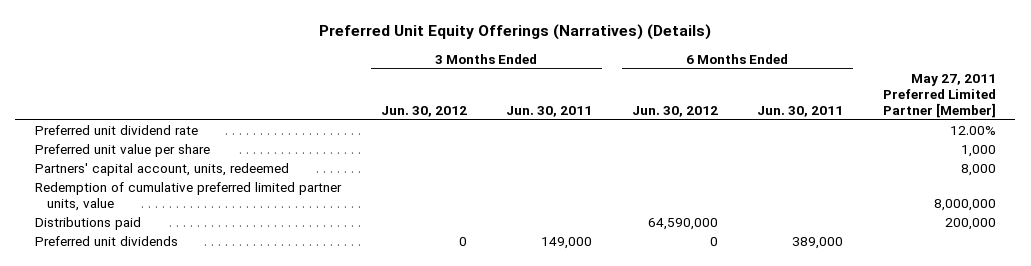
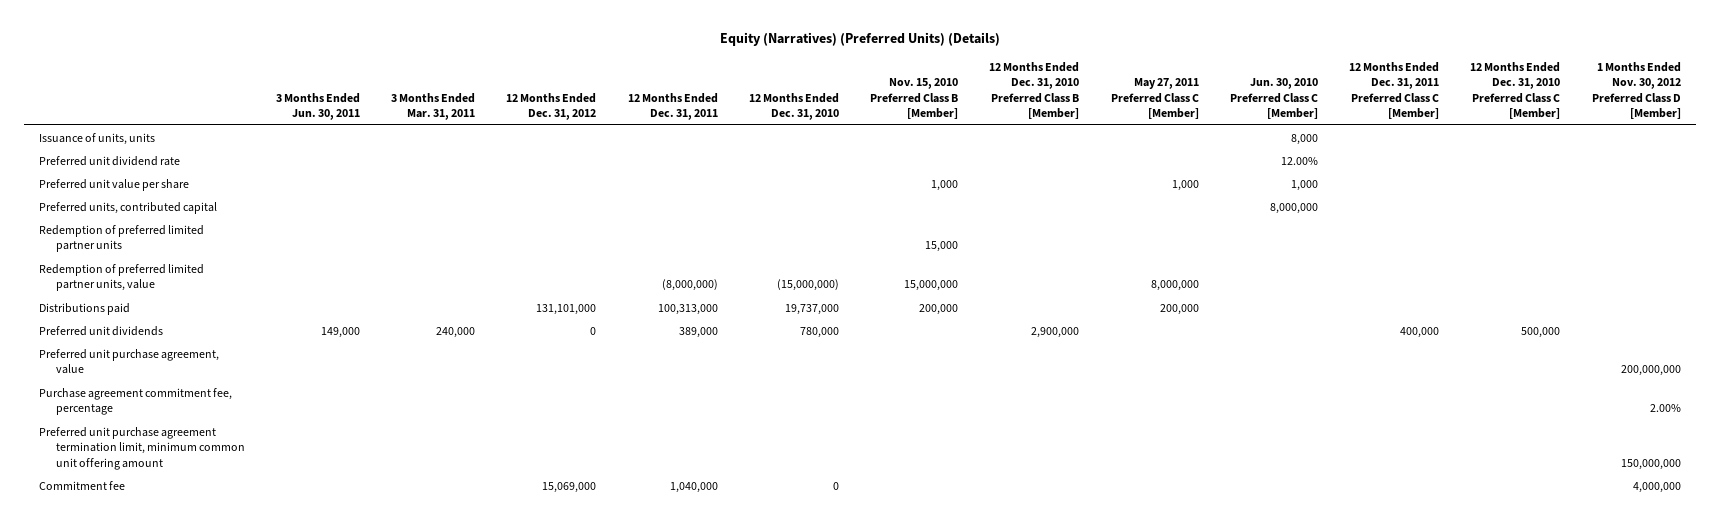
- Preferred Unit Equity Offerings (Narratives) (Details)
+ Equity (Narratives) (Preferred Units) (Details)
- | 3 Months Ended Jun. 30, 2012 | 3 Months Ended Jun. 30, 2011 | 6 Months Ended Jun. 30, 2012 | 6 Months Ended Jun. 30, 2011 | May 27, 2011 Preferred Limited Partner [Member]
+ | 3 Months Ended Jun. 30, 2011 | 3 Months Ended Mar. 31, 2011 | 12 Months Ended Dec. 31, 2012 | 12 Months Ended Dec. 31, 2011 | 12 Months Ended Dec. 31, 2010 | Nov. 15, 2010 Preferred Class B [Member] | 12 Months Ended Dec. 31, 2010 Preferred Class B [Member] | May 27, 2011 Preferred Class C [Member] | Jun. 30, 2010 Preferred Class C [Member] | 12 Months Ended Dec. 31, 2011 Preferred Class C [Member] | 12 Months Ended Dec. 31, 2010 Preferred Class C [Member] | 1 Months Ended Nov. 30, 2012 Preferred Class D [Member]
+ Issuance of units, units | | | | | | | | | 8,000 | | |
- Partners' capital account, units, redeemed | | | | | 8,000
- Redemption of cumulative preferred limited partner units, value | | | | | 8,000,000
+ Preferred units, contributed capital | | | | | | | | | 8,000,000 | | |
+ Redemption of preferred limited partner units | | | | | | 15,000 | | | | | |
+ Redemption of preferred limited partner units, value | | | | (8,000,000) | (15,000,000) | 15,000,000 | | 8,000,000 | | | |
+ Preferred unit purchase agreement, value | | | | | | | | | | | | 200,000,000
+ Purchase agreement commitment fee, percentage | | | | | | | | | | | | 2.00%
+ Preferred unit purchase agreement termination limit, minimum common unit offering amount | | | | | | | | | | | | 150,000,000
+ Commitment fee | | | 15,069,000 | 1,040,000 | 0 | | | | | | | 4,000,000

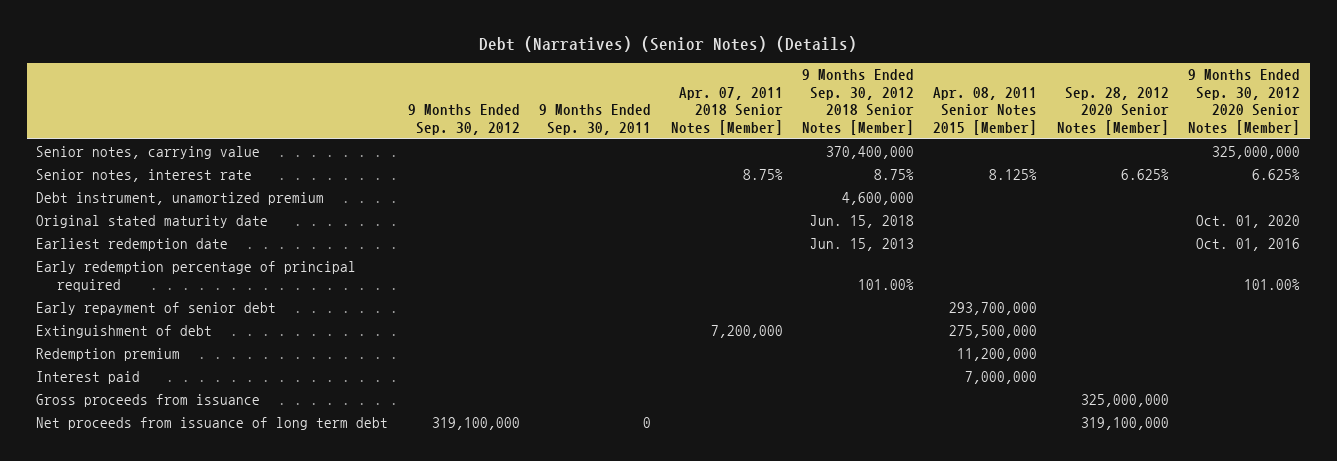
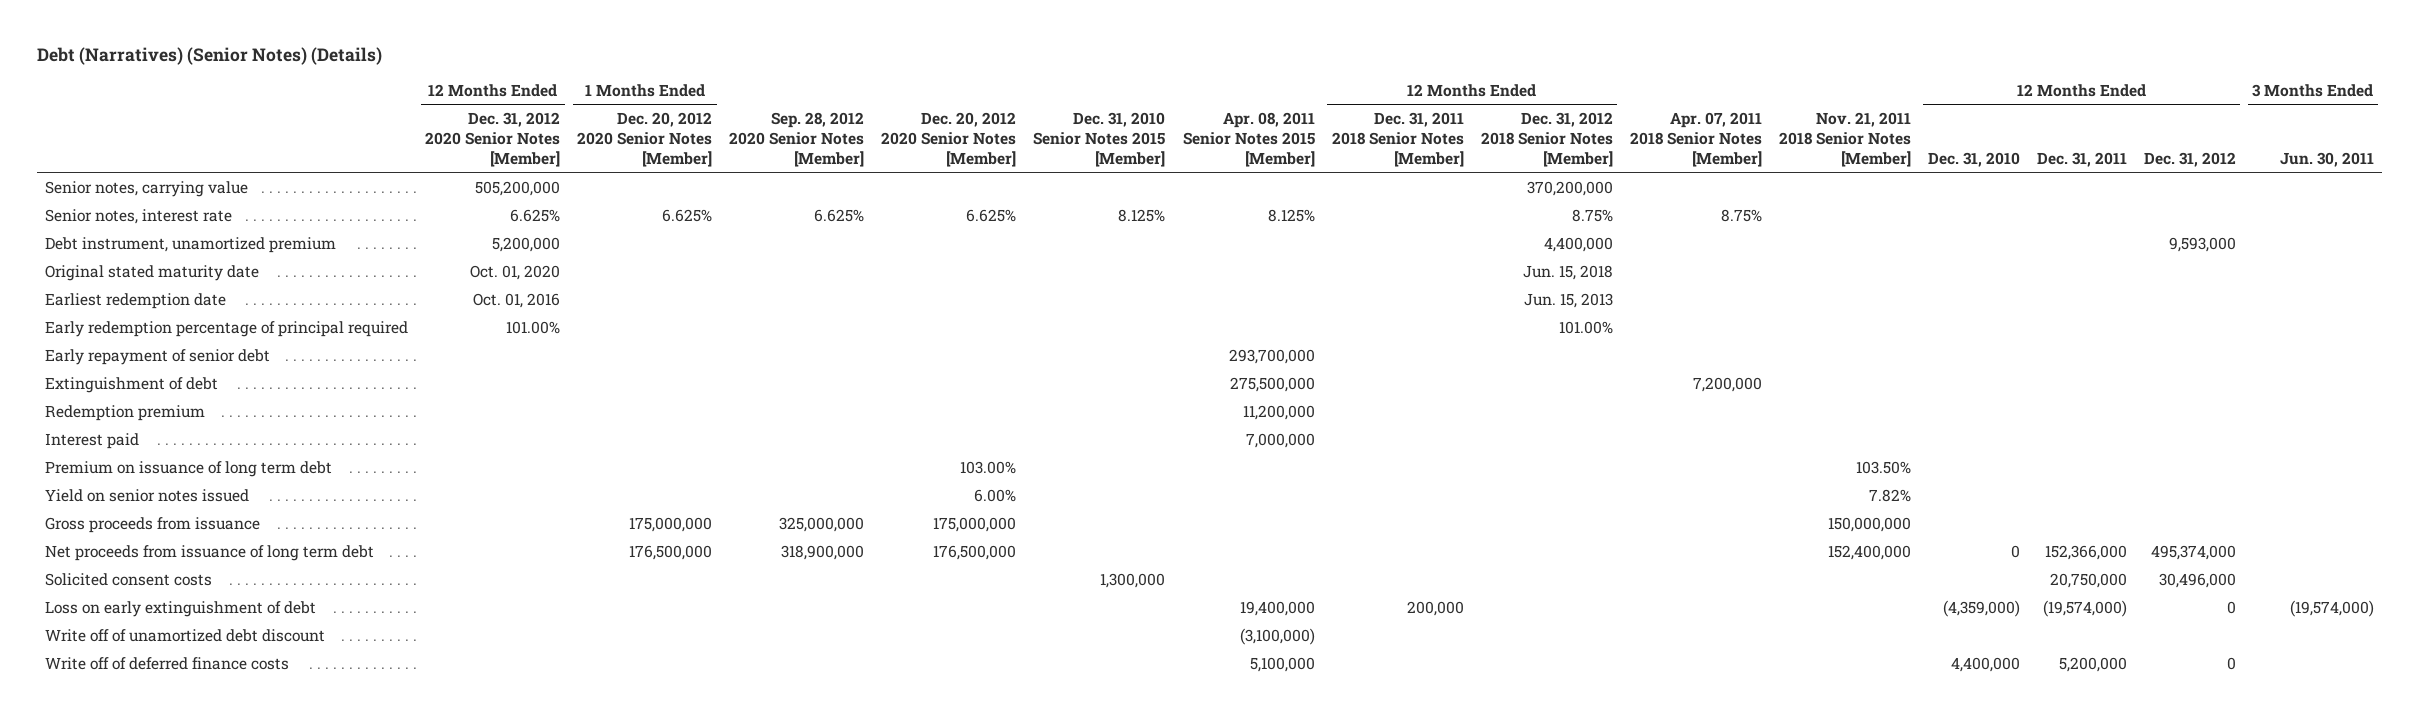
- | 9 Months Ended Sep. 30, 2012 | 9 Months Ended Sep. 30, 2011 | Apr. 07, 2011 2018 Senior Notes [Member] | 9 Months Ended Sep. 30, 2012 2018 Senior Notes [Member] | Apr. 08, 2011 Senior Notes 2015 [Member] | Sep. 28, 2012 2020 Senior Notes [Member] | 9 Months Ended Sep. 30, 2012 2020 Senior Notes [Member]
+ | 12 Months Ended Dec. 31, 2012 2020 Senior Notes [Member] | 1 Months Ended Dec. 20, 2012 2020 Senior Notes [Member] | Sep. 28, 2012 2020 Senior Notes [Member] | Dec. 20, 2012 2020 Senior Notes [Member] | Dec. 31, 2010 Senior Notes 2015 [Member] | Apr. 08, 2011 Senior Notes 2015 [Member] | 12 Months Ended Dec. 31, 2011 2018 Senior Notes [Member] | 12 Months Ended Dec. 31, 2012 2018 Senior Notes [Member] | Apr. 07, 2011 2018 Senior Notes [Member] | Nov. 21, 2011 2018 Senior Notes [Member] | 12 Months Ended Dec. 31, 2010 | 12 Months Ended Dec. 31, 2011 | 12 Months Ended Dec. 31, 2012 | 3 Months Ended Jun. 30, 2011
+ Premium on issuance of long term debt | | | | 103.00% | | | | | | 103.50% | | | |
+ Yield on senior notes issued | | | | 6.00% | | | | | | 7.82% | | | |
- Net proceeds from issuance of long term debt | 319,100,000 | 0 | | | | 319,100,000 |
+ Net proceeds from issuance of long term debt | | 176,500,000 | 318,900,000 | 176,500,000 | | | | | | 152,400,000 | 0 | 152,366,000 | 495,374,000 |
+ Solicited consent costs | | | | | 1,300,000 | | | | | | | 20,750,000 | 30,496,000 |
+ Loss on early extinguishment of debt | | | | | | 19,400,000 | 200,000 | | | | (4,359,000) | (19,574,000) | 0 | (19,574,000)
+ Write off of unamortized debt discount | | | | | | (3,100,000) | | | | | | | |
+ Write off of deferred finance costs | | | | | | 5,100,000 | | | | | 4,400,000 | 5,200,000 | 0 |

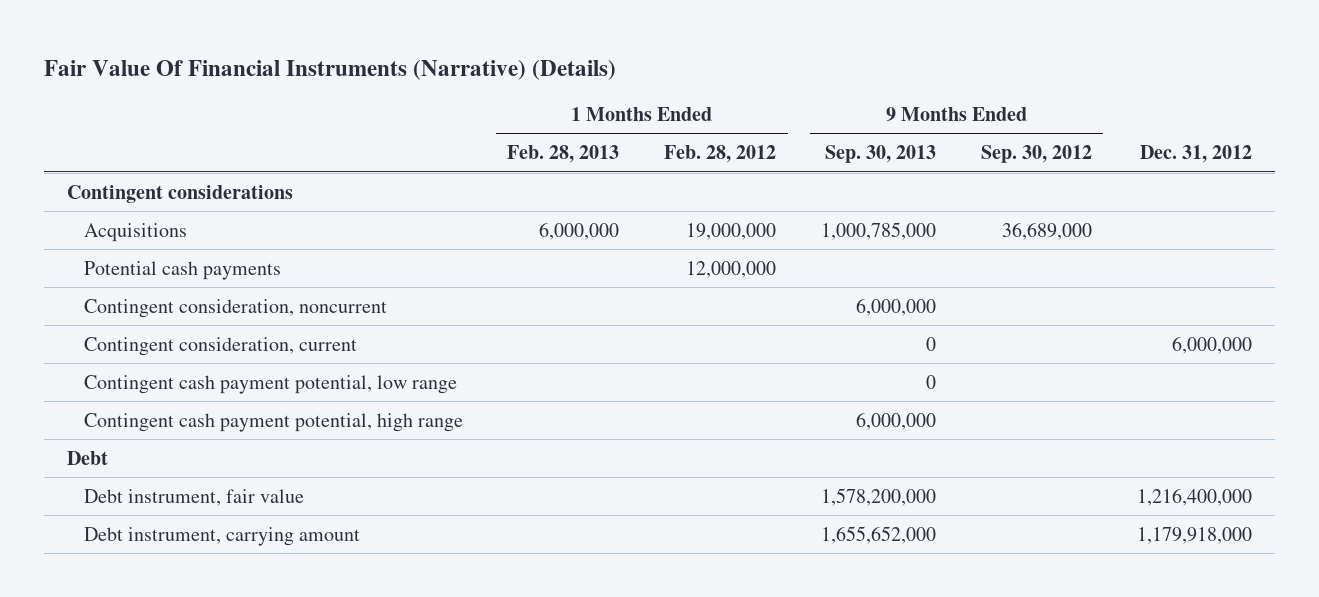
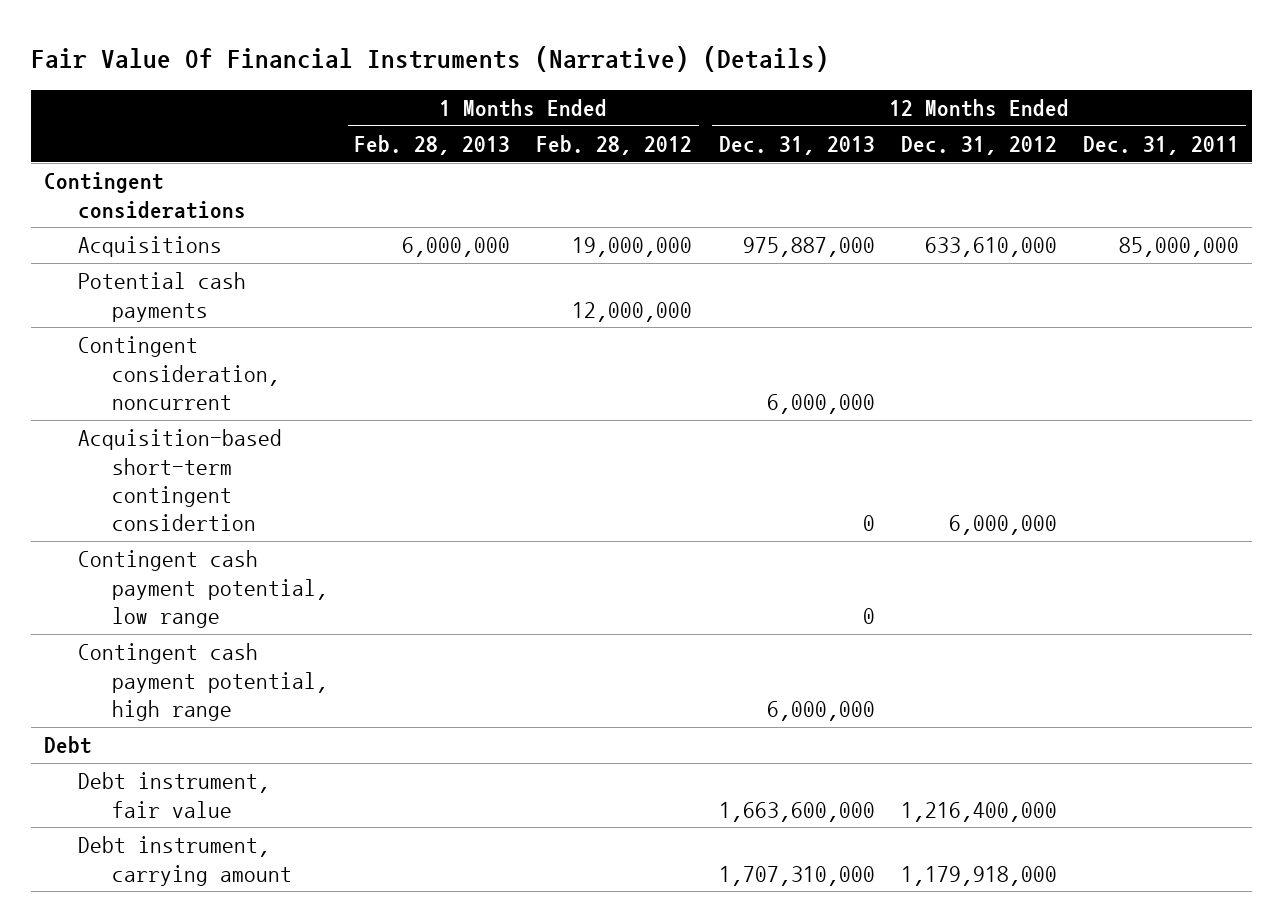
- | 1 Months Ended Feb. 28, 2013 | 1 Months Ended Feb. 28, 2012 | 9 Months Ended Sep. 30, 2013 | 9 Months Ended Sep. 30, 2012 | Dec. 31, 2012
+ | 1 Months Ended Feb. 28, 2013 | 1 Months Ended Feb. 28, 2012 | 12 Months Ended Dec. 31, 2013 | 12 Months Ended Dec. 31, 2012 | 12 Months Ended Dec. 31, 2011
- Contingent consideration, current | | | 0 | | 6,000,000
+ Acquisition-based short-term contingent considertion | | | 0 | 6,000,000 |

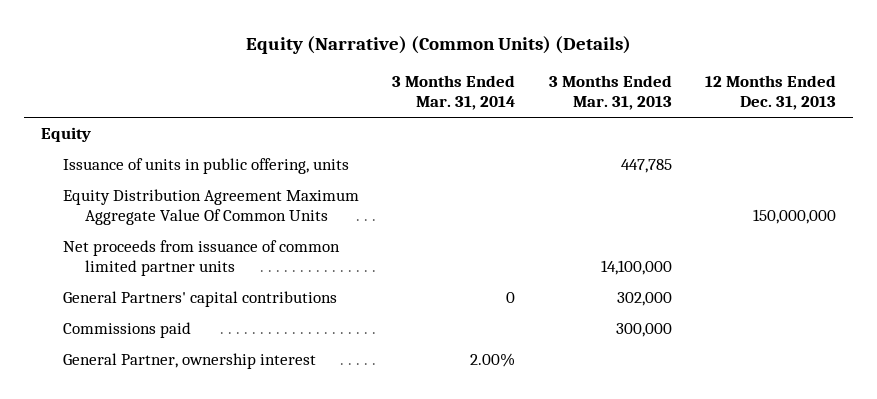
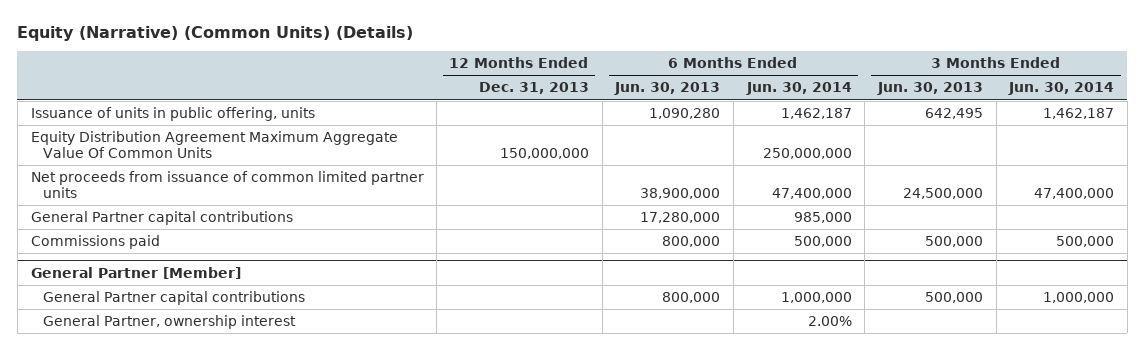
- | 3 Months Ended Mar. 31, 2014 | 3 Months Ended Mar. 31, 2013 | 12 Months Ended Dec. 31, 2013
+ | 12 Months Ended Dec. 31, 2013 | 6 Months Ended Jun. 30, 2013 | 6 Months Ended Jun. 30, 2014 | 3 Months Ended Jun. 30, 2013 | 3 Months Ended Jun. 30, 2014
- Equity
- General Partners' capital contributions | 0 | 302,000 |
+ General Partner capital contributions | | 17,280,000 | 985,000 | |
- General Partner, ownership interest | 2.00% | |
+ General Partner [Member]
+ General Partner capital contributions | | 800,000 | 1,000,000 | 500,000 | 1,000,000
+ General Partner, ownership interest | | | 2.00% | |

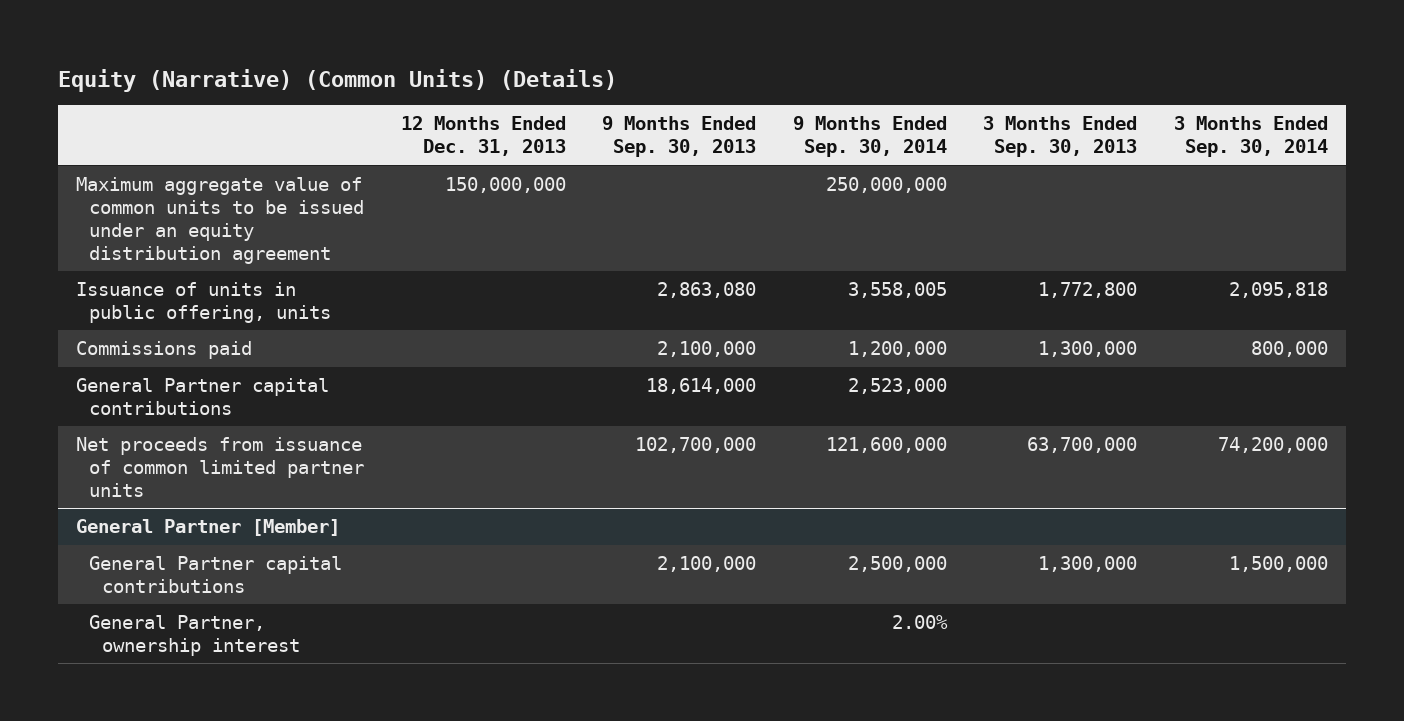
- | 12 Months Ended Dec. 31, 2013 | 6 Months Ended Jun. 30, 2013 | 6 Months Ended Jun. 30, 2014 | 3 Months Ended Jun. 30, 2013 | 3 Months Ended Jun. 30, 2014
+ | 12 Months Ended Dec. 31, 2013 | 9 Months Ended Sep. 30, 2013 | 9 Months Ended Sep. 30, 2014 | 3 Months Ended Sep. 30, 2013 | 3 Months Ended Sep. 30, 2014
+ Maximum aggregate value of common units to be issued under an equity distribution agreement | 150,000,000 | | 250,000,000 | |
- Equity Distribution Agreement Maximum Aggregate Value Of Common Units | 150,000,000 | | 250,000,000 | |
moved down: General Partner capital contributions | | 18,614,000 | 2,523,000 | |
moved down: Net proceeds from issuance of common limited partner units | | 102,700,000 | 121,600,000 | 63,700,000 | 74,200,000

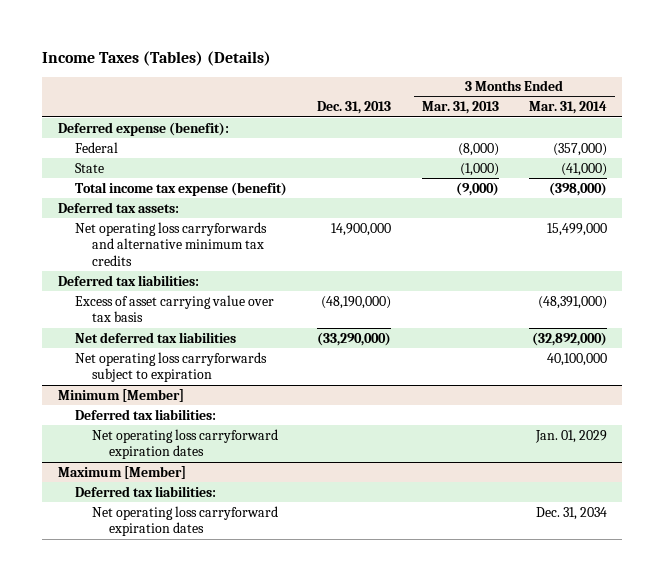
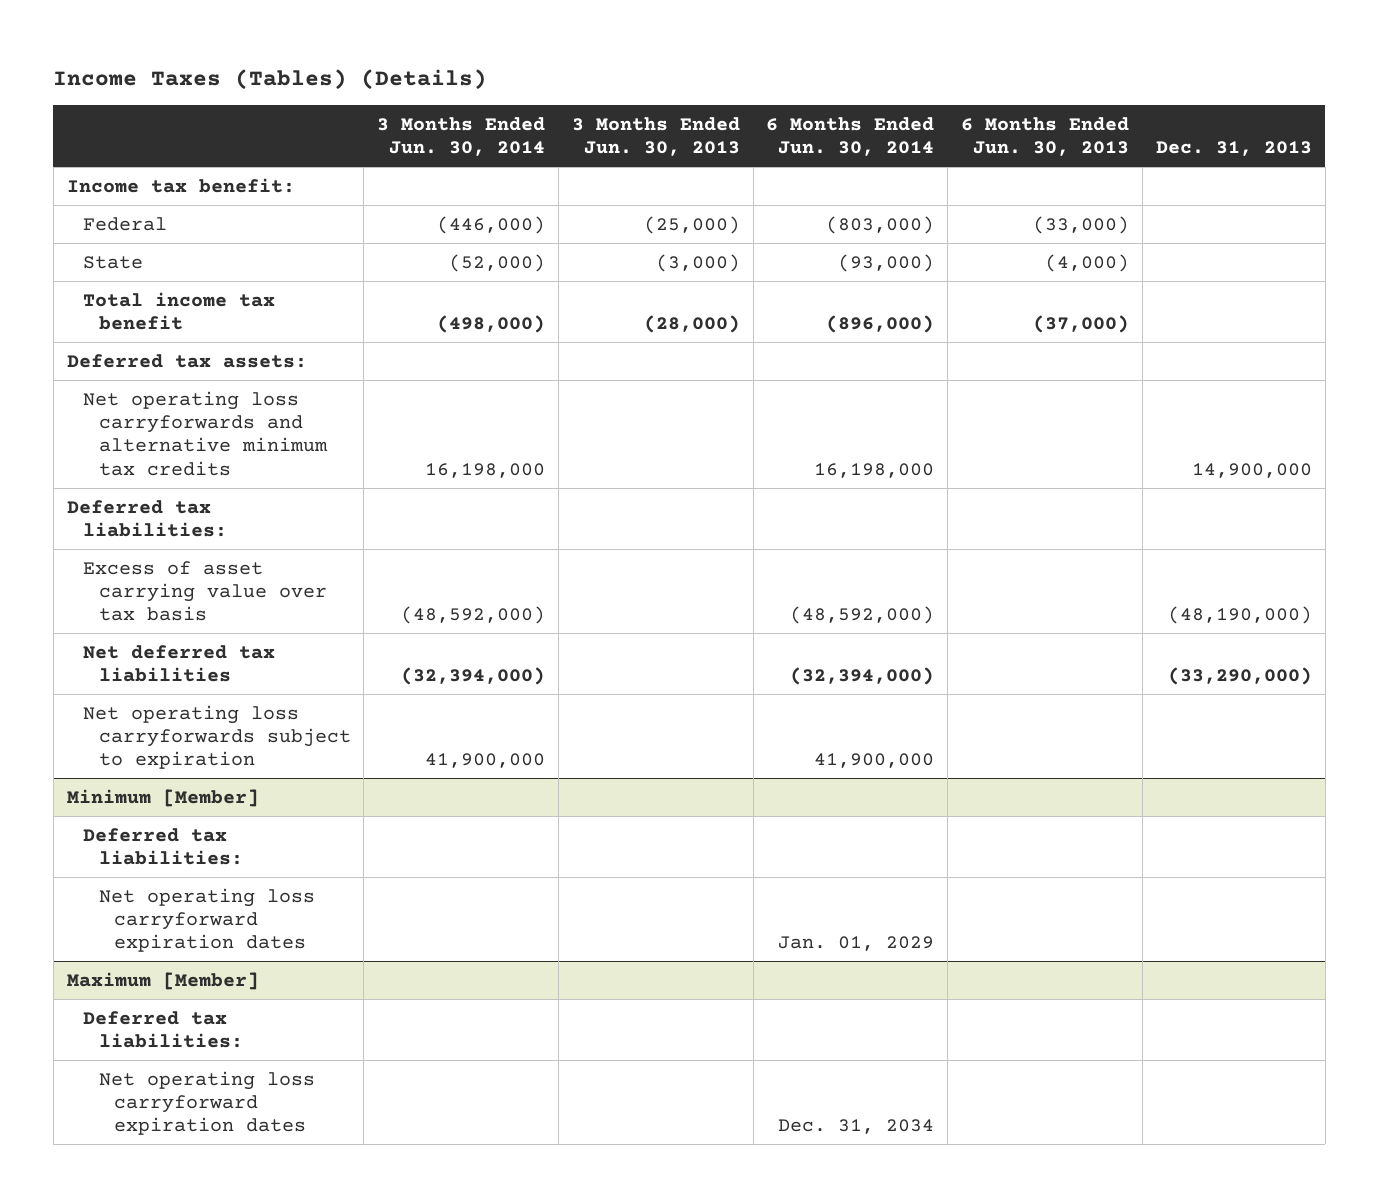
- | Dec. 31, 2013 | 3 Months Ended Mar. 31, 2013 | 3 Months Ended Mar. 31, 2014
+ | 3 Months Ended Jun. 30, 2014 | 3 Months Ended Jun. 30, 2013 | 6 Months Ended Jun. 30, 2014 | 6 Months Ended Jun. 30, 2013 | Dec. 31, 2013
- Deferred expense (benefit):
+ Income tax benefit:
- Total income tax expense (benefit) | | (9,000) | (398,000)
+ Total income tax benefit | (498,000) | (28,000) | (896,000) | (37,000) |

